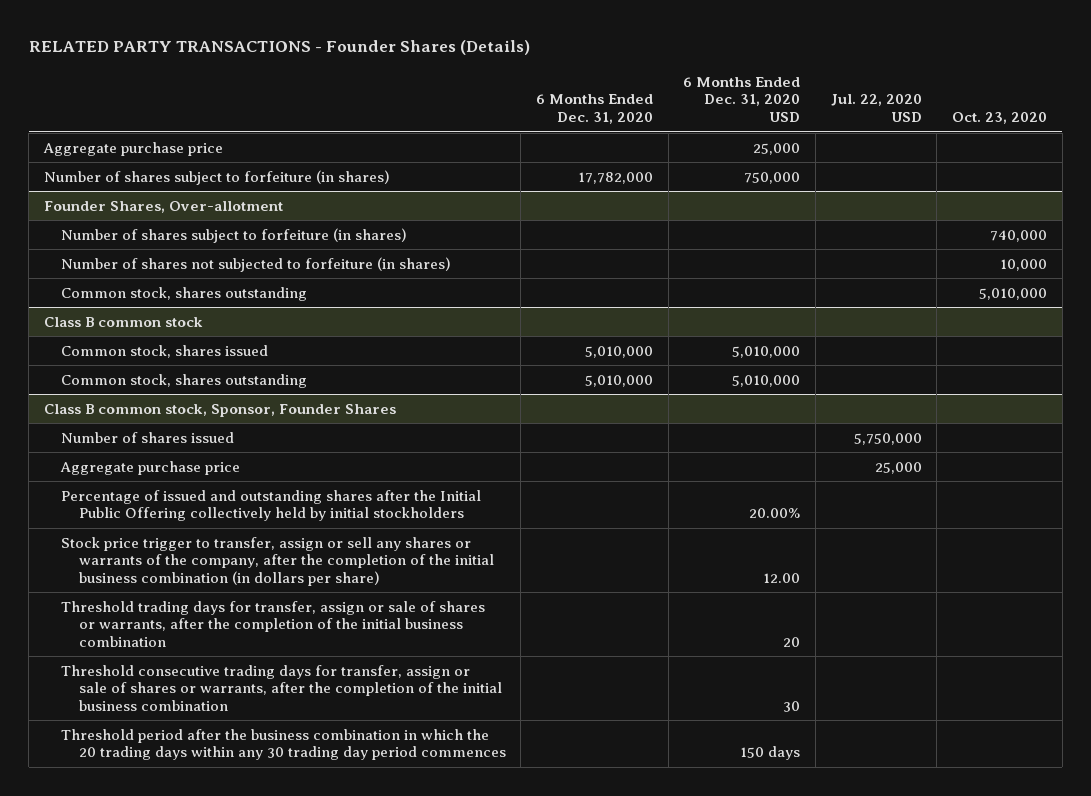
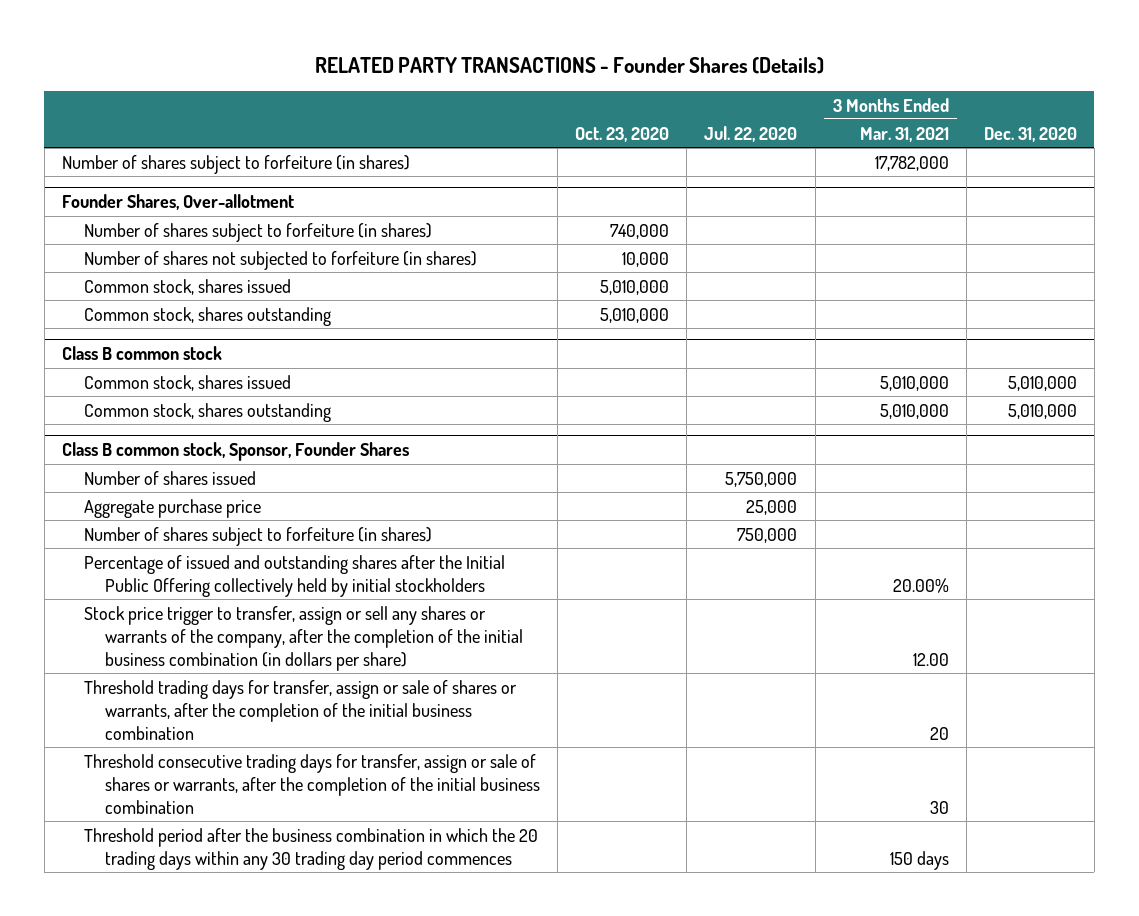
- | 6 Months Ended Dec. 31, 2020 | 6 Months Ended Dec. 31, 2020 USD | Jul. 22, 2020 USD | Oct. 23, 2020
+ | Oct. 23, 2020 | Jul. 22, 2020 | 3 Months Ended Mar. 31, 2021 | Dec. 31, 2020
- Aggregate purchase price | | 25,000 | |
@ Founder Shares, Over-allotment
+ Common stock, shares issued | 5,010,000 | | |
@ Class B common stock, Sponsor, Founder Shares
+ Number of shares subject to forfeiture (in shares) | | 750,000 | |

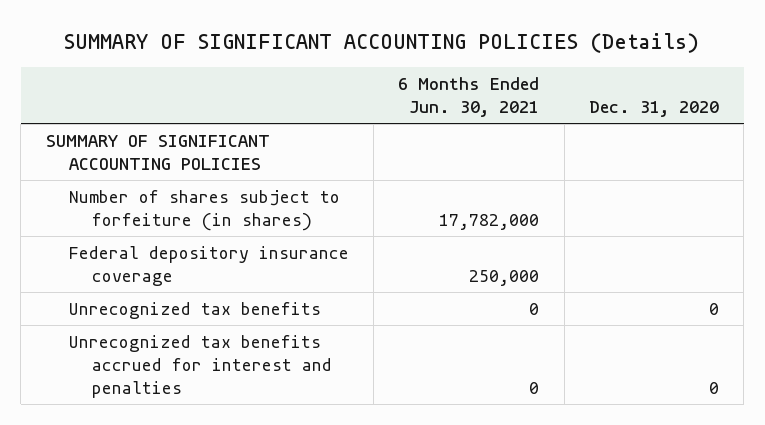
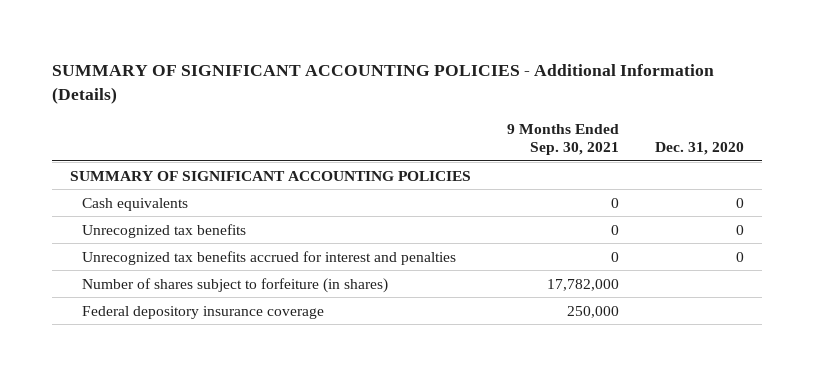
- SUMMARY OF SIGNIFICANT ACCOUNTING POLICIES (Details)
+ SUMMARY OF SIGNIFICANT ACCOUNTING POLICIES - Additional Information (Details)
- | 6 Months Ended Jun. 30, 2021 | Dec. 31, 2020
+ | 9 Months Ended Sep. 30, 2021 | Dec. 31, 2020
+ Cash equivalents | 0 | 0
moved down: Number of shares subject to forfeiture (in shares) | 17,782,000 |
moved down: Federal depository insurance coverage | 250,000 |

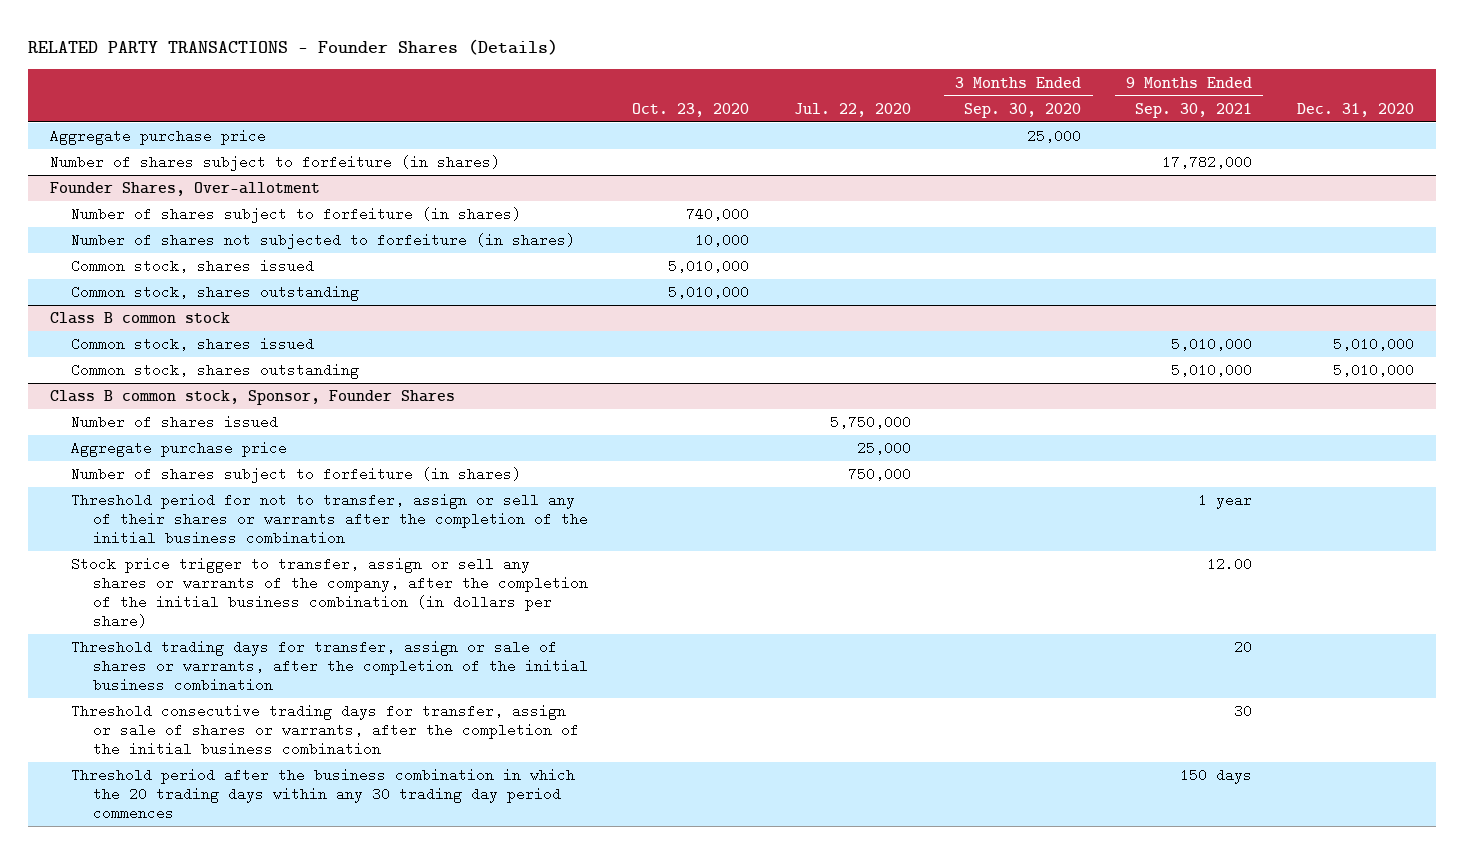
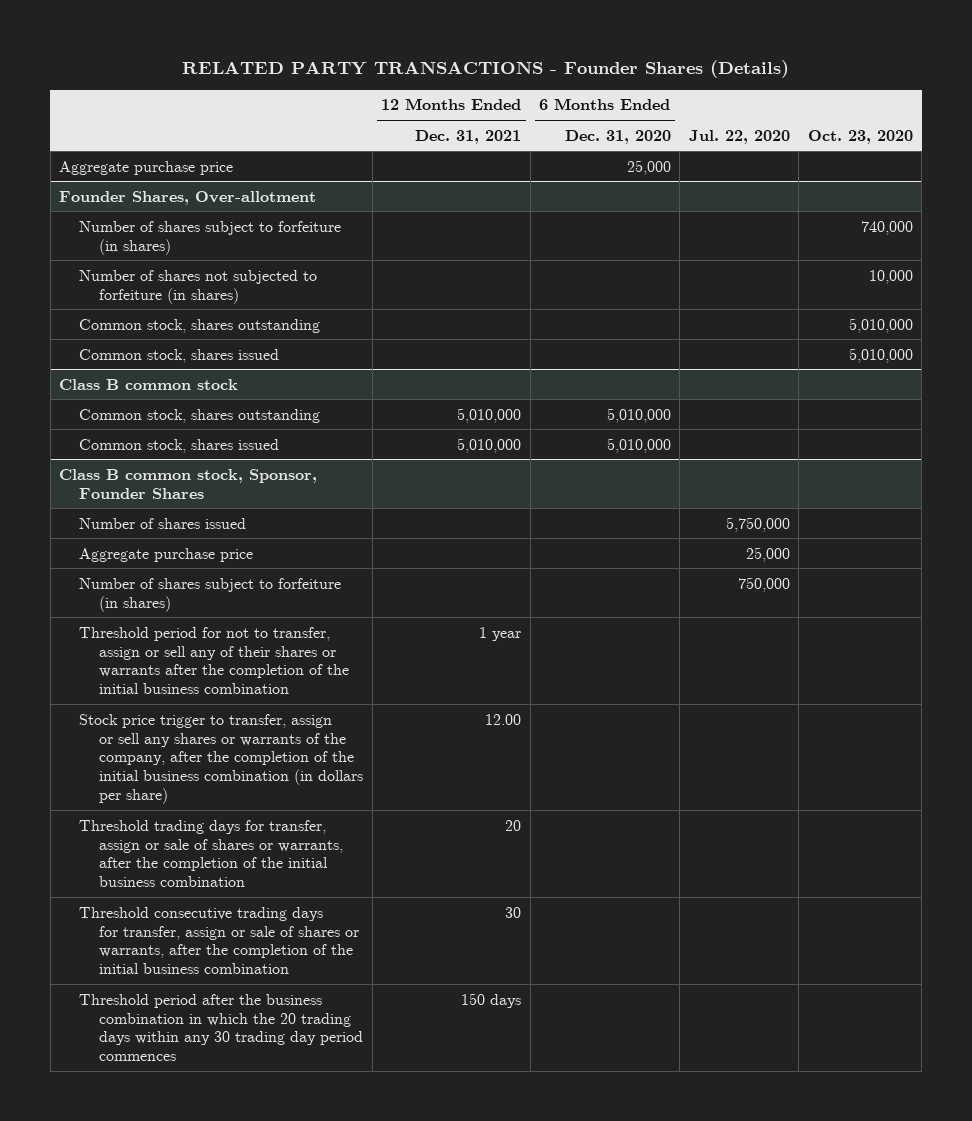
- | Oct. 23, 2020 | Jul. 22, 2020 | 3 Months Ended Sep. 30, 2020 | 9 Months Ended Sep. 30, 2021 | Dec. 31, 2020
+ | 12 Months Ended Dec. 31, 2021 | 6 Months Ended Dec. 31, 2020 | Jul. 22, 2020 | Oct. 23, 2020
- Number of shares subject to forfeiture (in shares) | | | | 17,782,000 |
@ Founder Shares, Over-allotment
moved down: Common stock, shares issued | | | | 5,010,000
@ Class B common stock
moved down: Common stock, shares issued | 5,010,000 | 5,010,000 | |

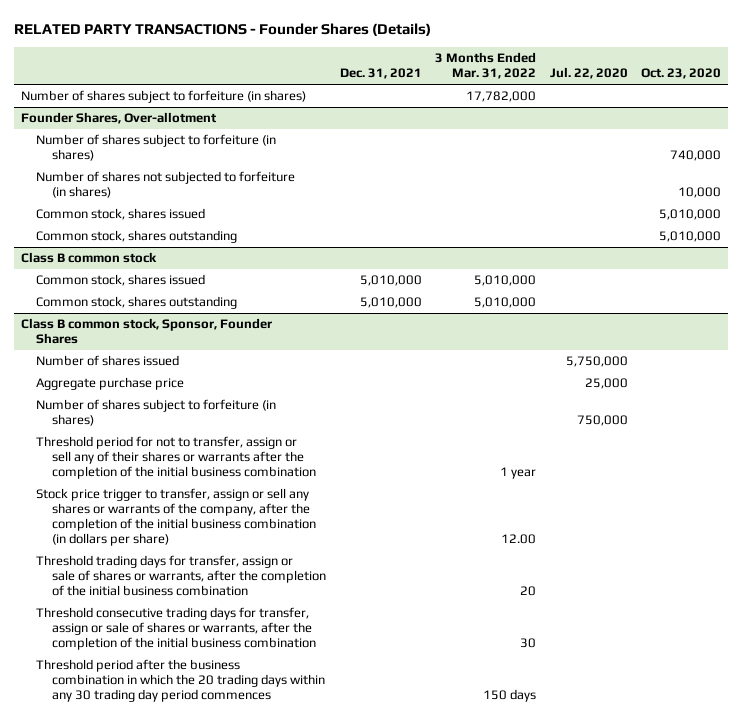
- | 12 Months Ended Dec. 31, 2021 | 6 Months Ended Dec. 31, 2020 | Jul. 22, 2020 | Oct. 23, 2020
+ | Dec. 31, 2021 | 3 Months Ended Mar. 31, 2022 | Jul. 22, 2020 | Oct. 23, 2020
- Aggregate purchase price | | 25,000 | |
+ Number of shares subject to forfeiture (in shares) | | 17,782,000 | |
@ Founder Shares, Over-allotment
moved down: Common stock, shares outstanding | | | | 5,010,000
@ Class B common stock
moved down: Common stock, shares outstanding | 5,010,000 | 5,010,000 | |

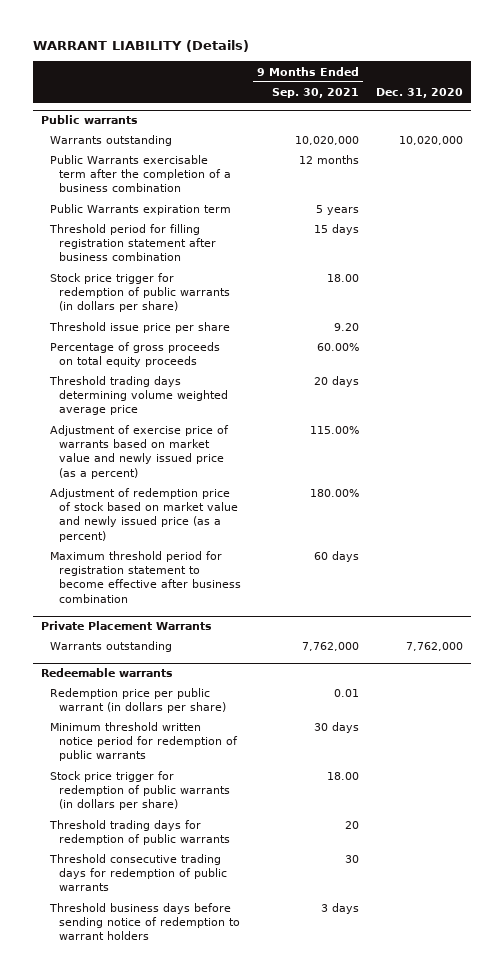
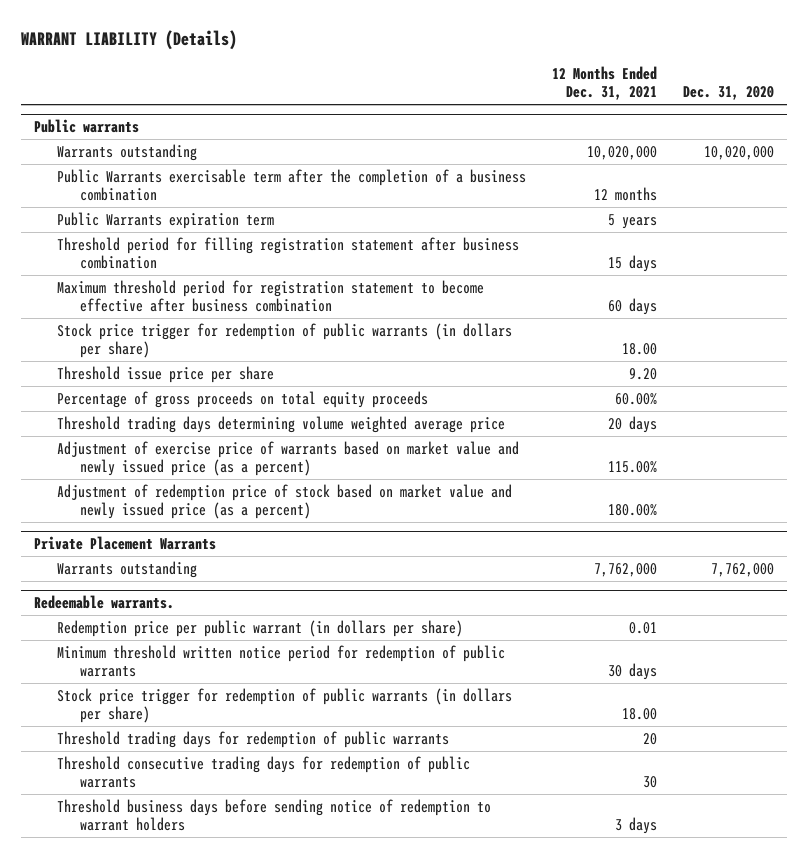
- | 9 Months Ended Sep. 30, 2021 | Dec. 31, 2020
+ | 12 Months Ended Dec. 31, 2021 | Dec. 31, 2020
@ Public warrants
moved up: Maximum threshold period for registration statement to become effective after business combination | 60 days |
- Redeemable warrants
+ Redeemable warrants.

